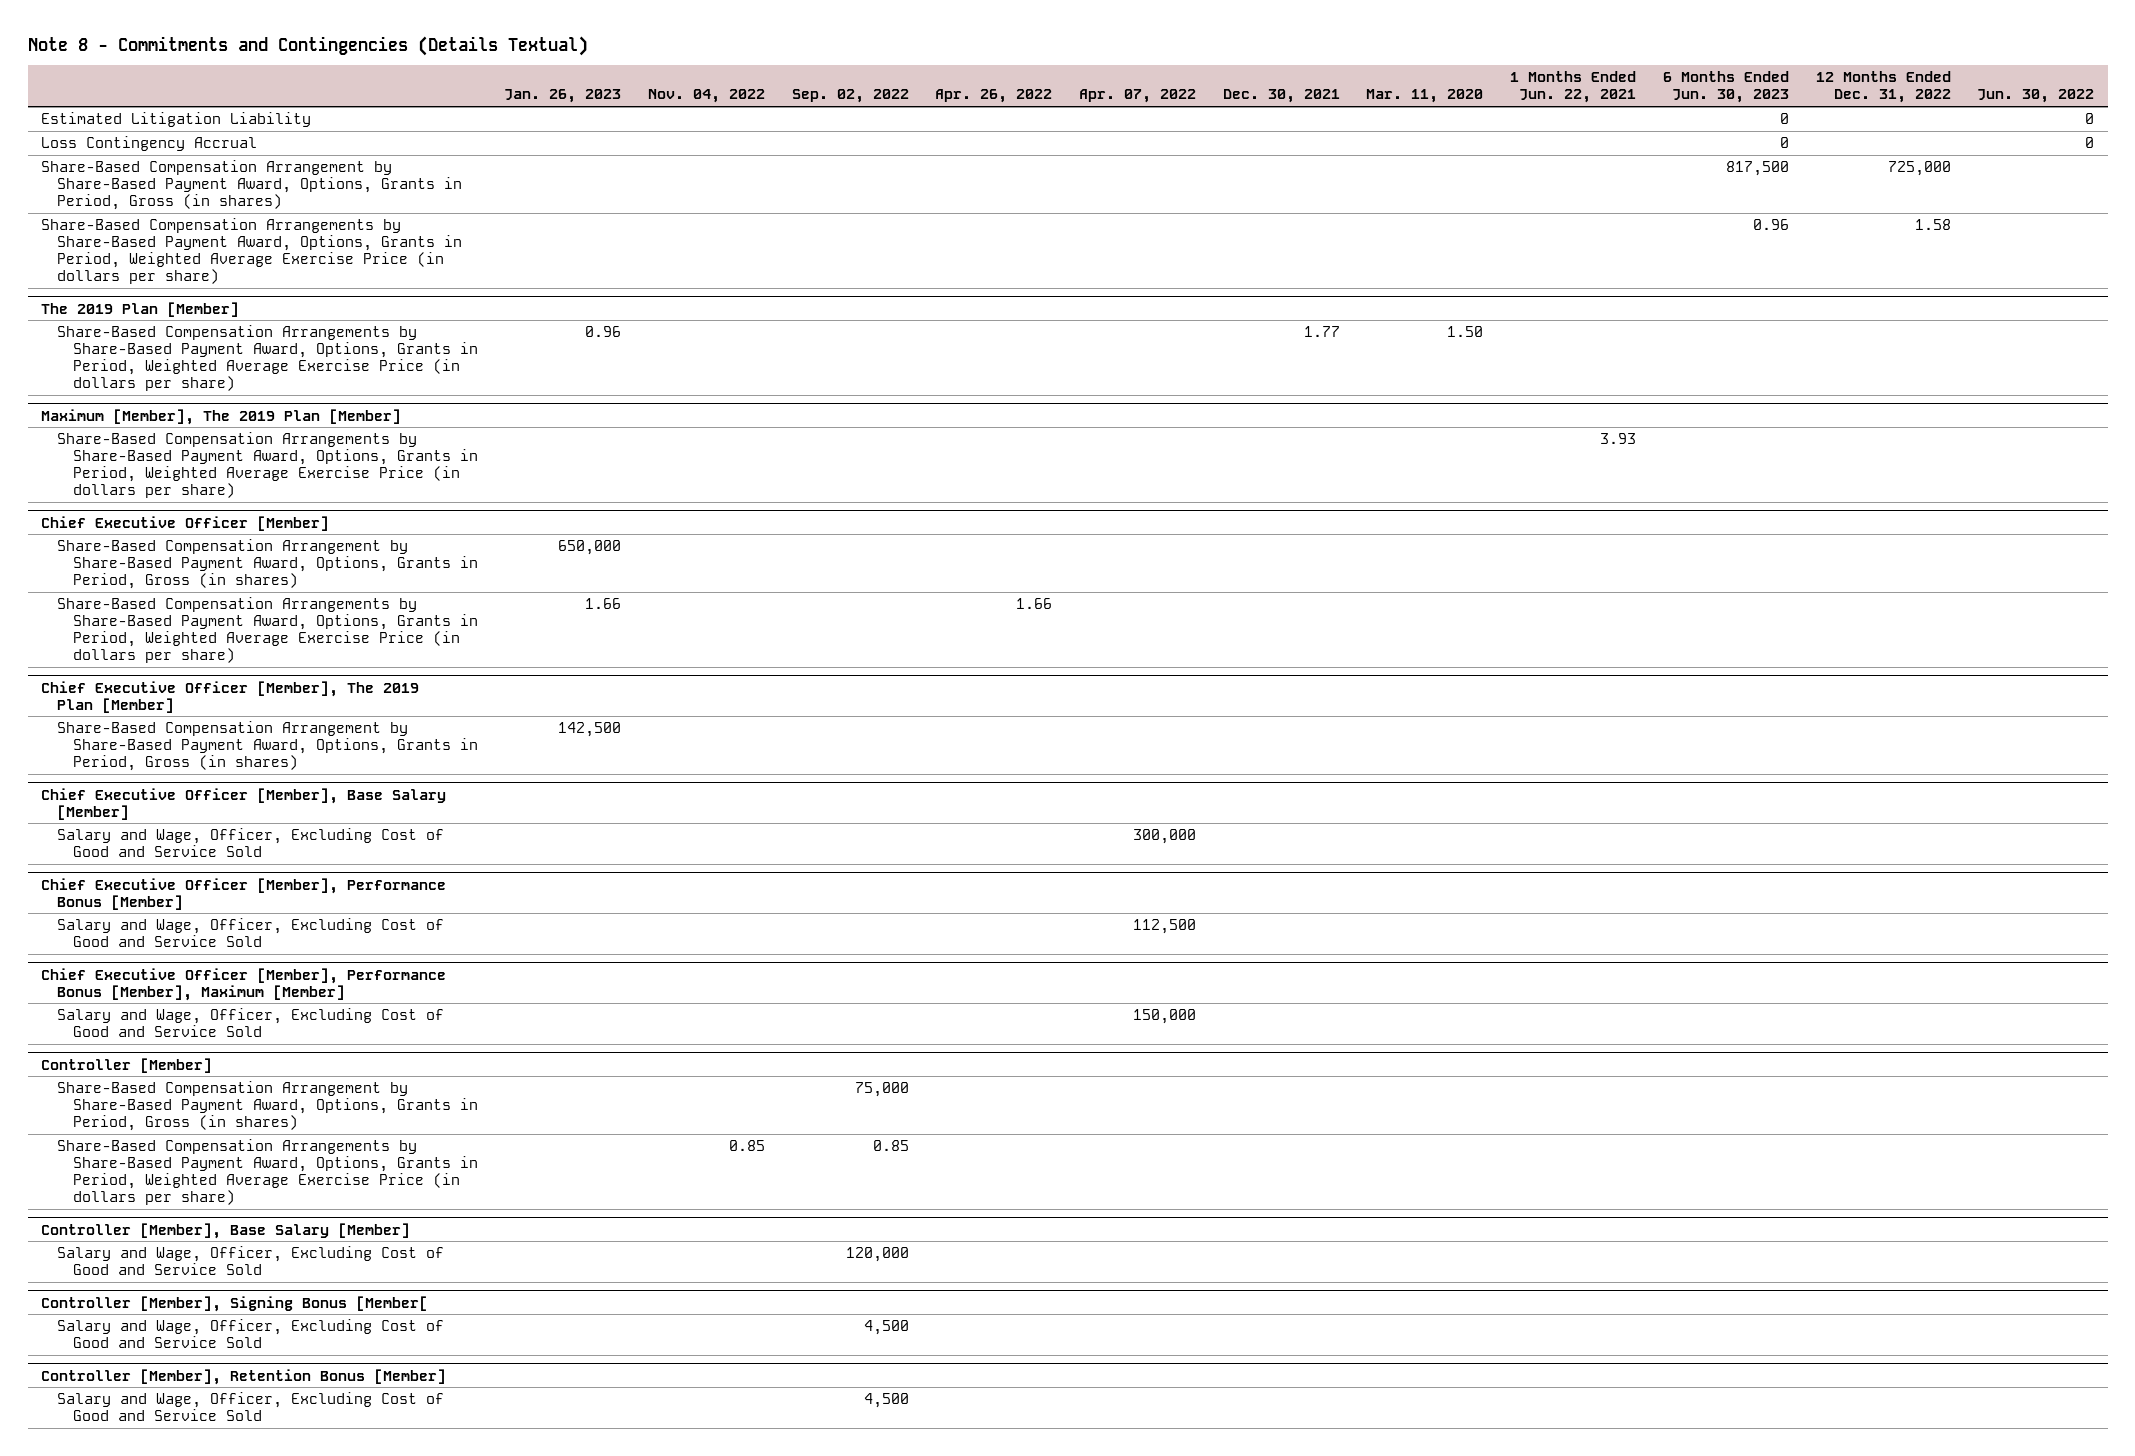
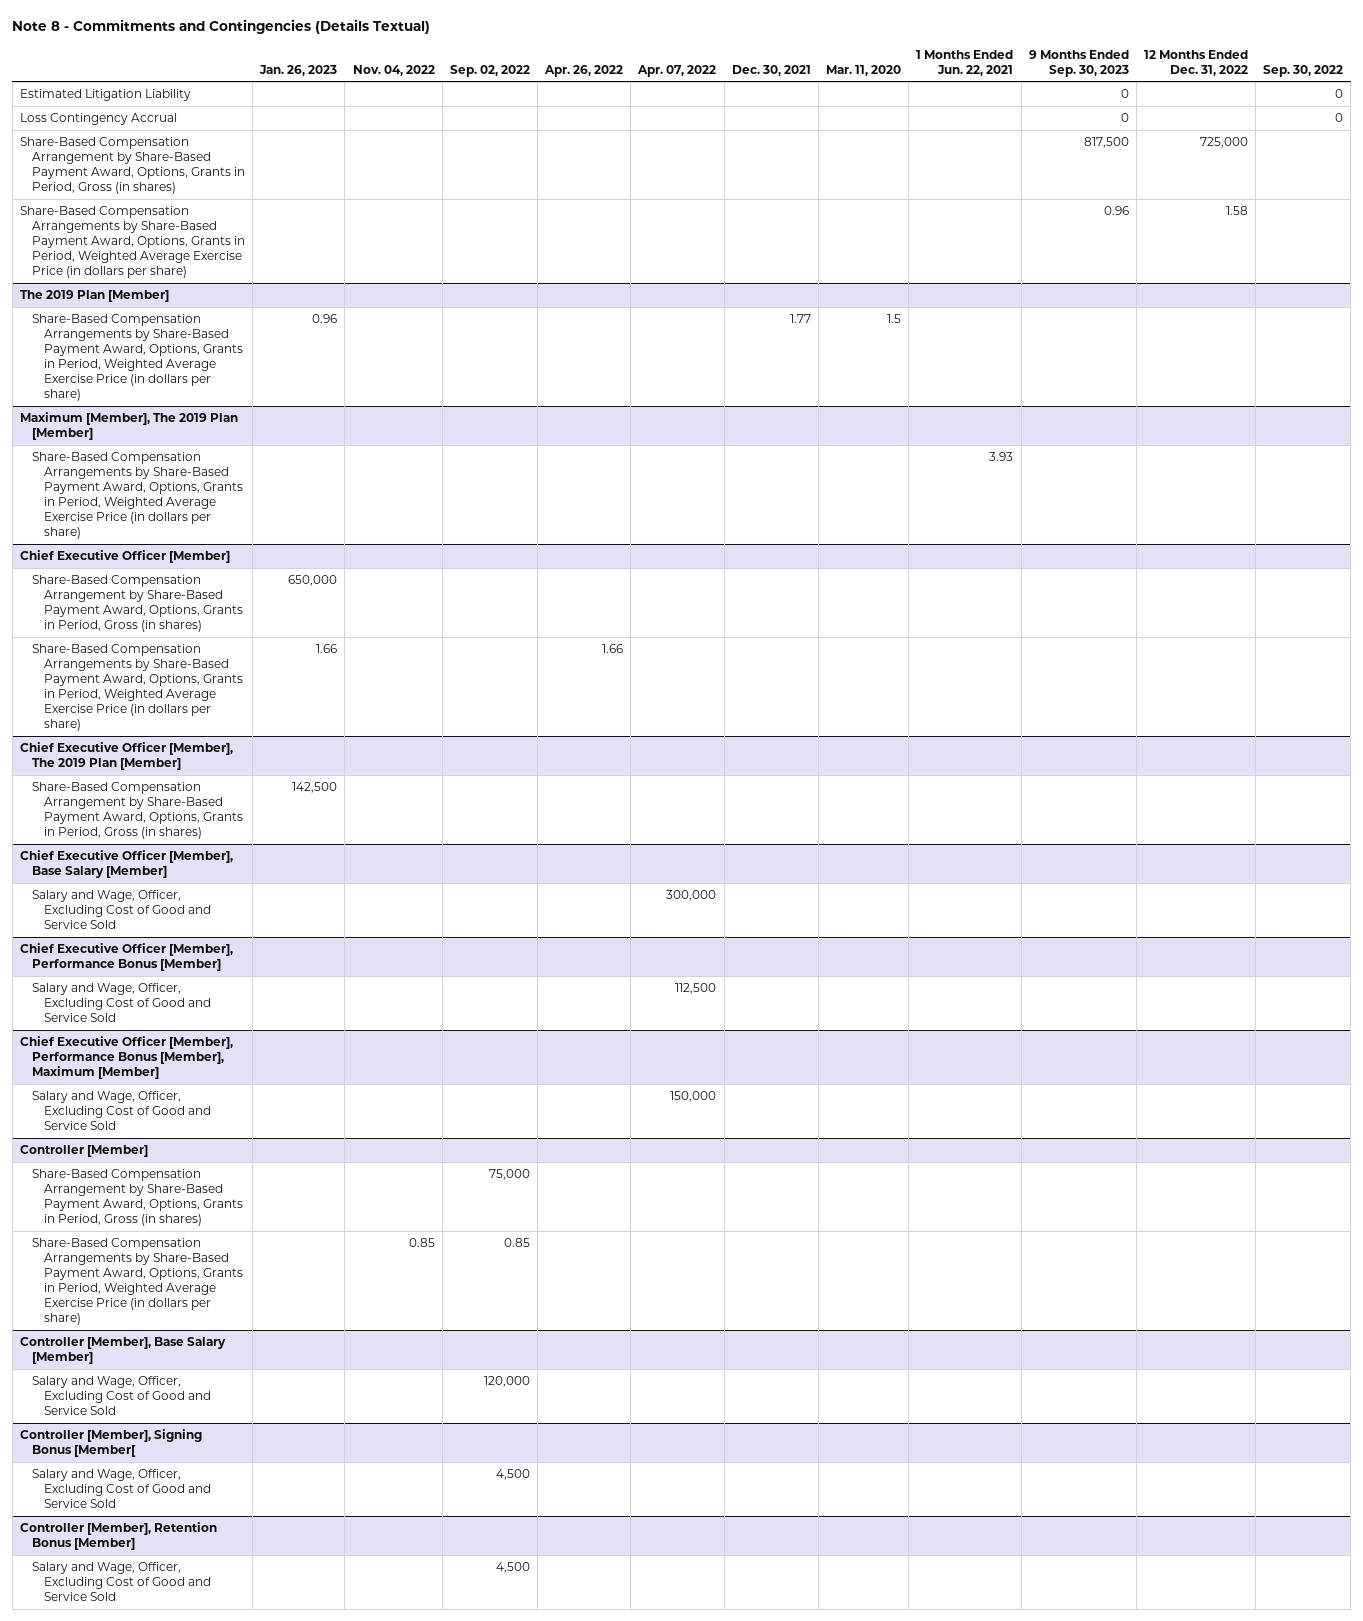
- | Jan. 26, 2023 | Nov. 04, 2022 | Sep. 02, 2022 | Apr. 26, 2022 | Apr. 07, 2022 | Dec. 30, 2021 | Mar. 11, 2020 | 1 Months Ended Jun. 22, 2021 | 6 Months Ended Jun. 30, 2023 | 12 Months Ended Dec. 31, 2022 | Jun. 30, 2022
+ | Jan. 26, 2023 | Nov. 04, 2022 | Sep. 02, 2022 | Apr. 26, 2022 | Apr. 07, 2022 | Dec. 30, 2021 | Mar. 11, 2020 | 1 Months Ended Jun. 22, 2021 | 9 Months Ended Sep. 30, 2023 | 12 Months Ended Dec. 31, 2022 | Sep. 30, 2022
@ The 2019 Plan [Member]
- Share-Based Compensation Arrangements by Share-Based Payment Award, Options, Grants in Period, Weighted Average Exercise Price (in dollars per share) | 0.96 | | | | | 1.77 | 1.50 | | | |
+ Share-Based Compensation Arrangements by Share-Based Payment Award, Options, Grants in Period, Weighted Average Exercise Price (in dollars per share) | 0.96 | | | | | 1.77 | 1.5 | | | |

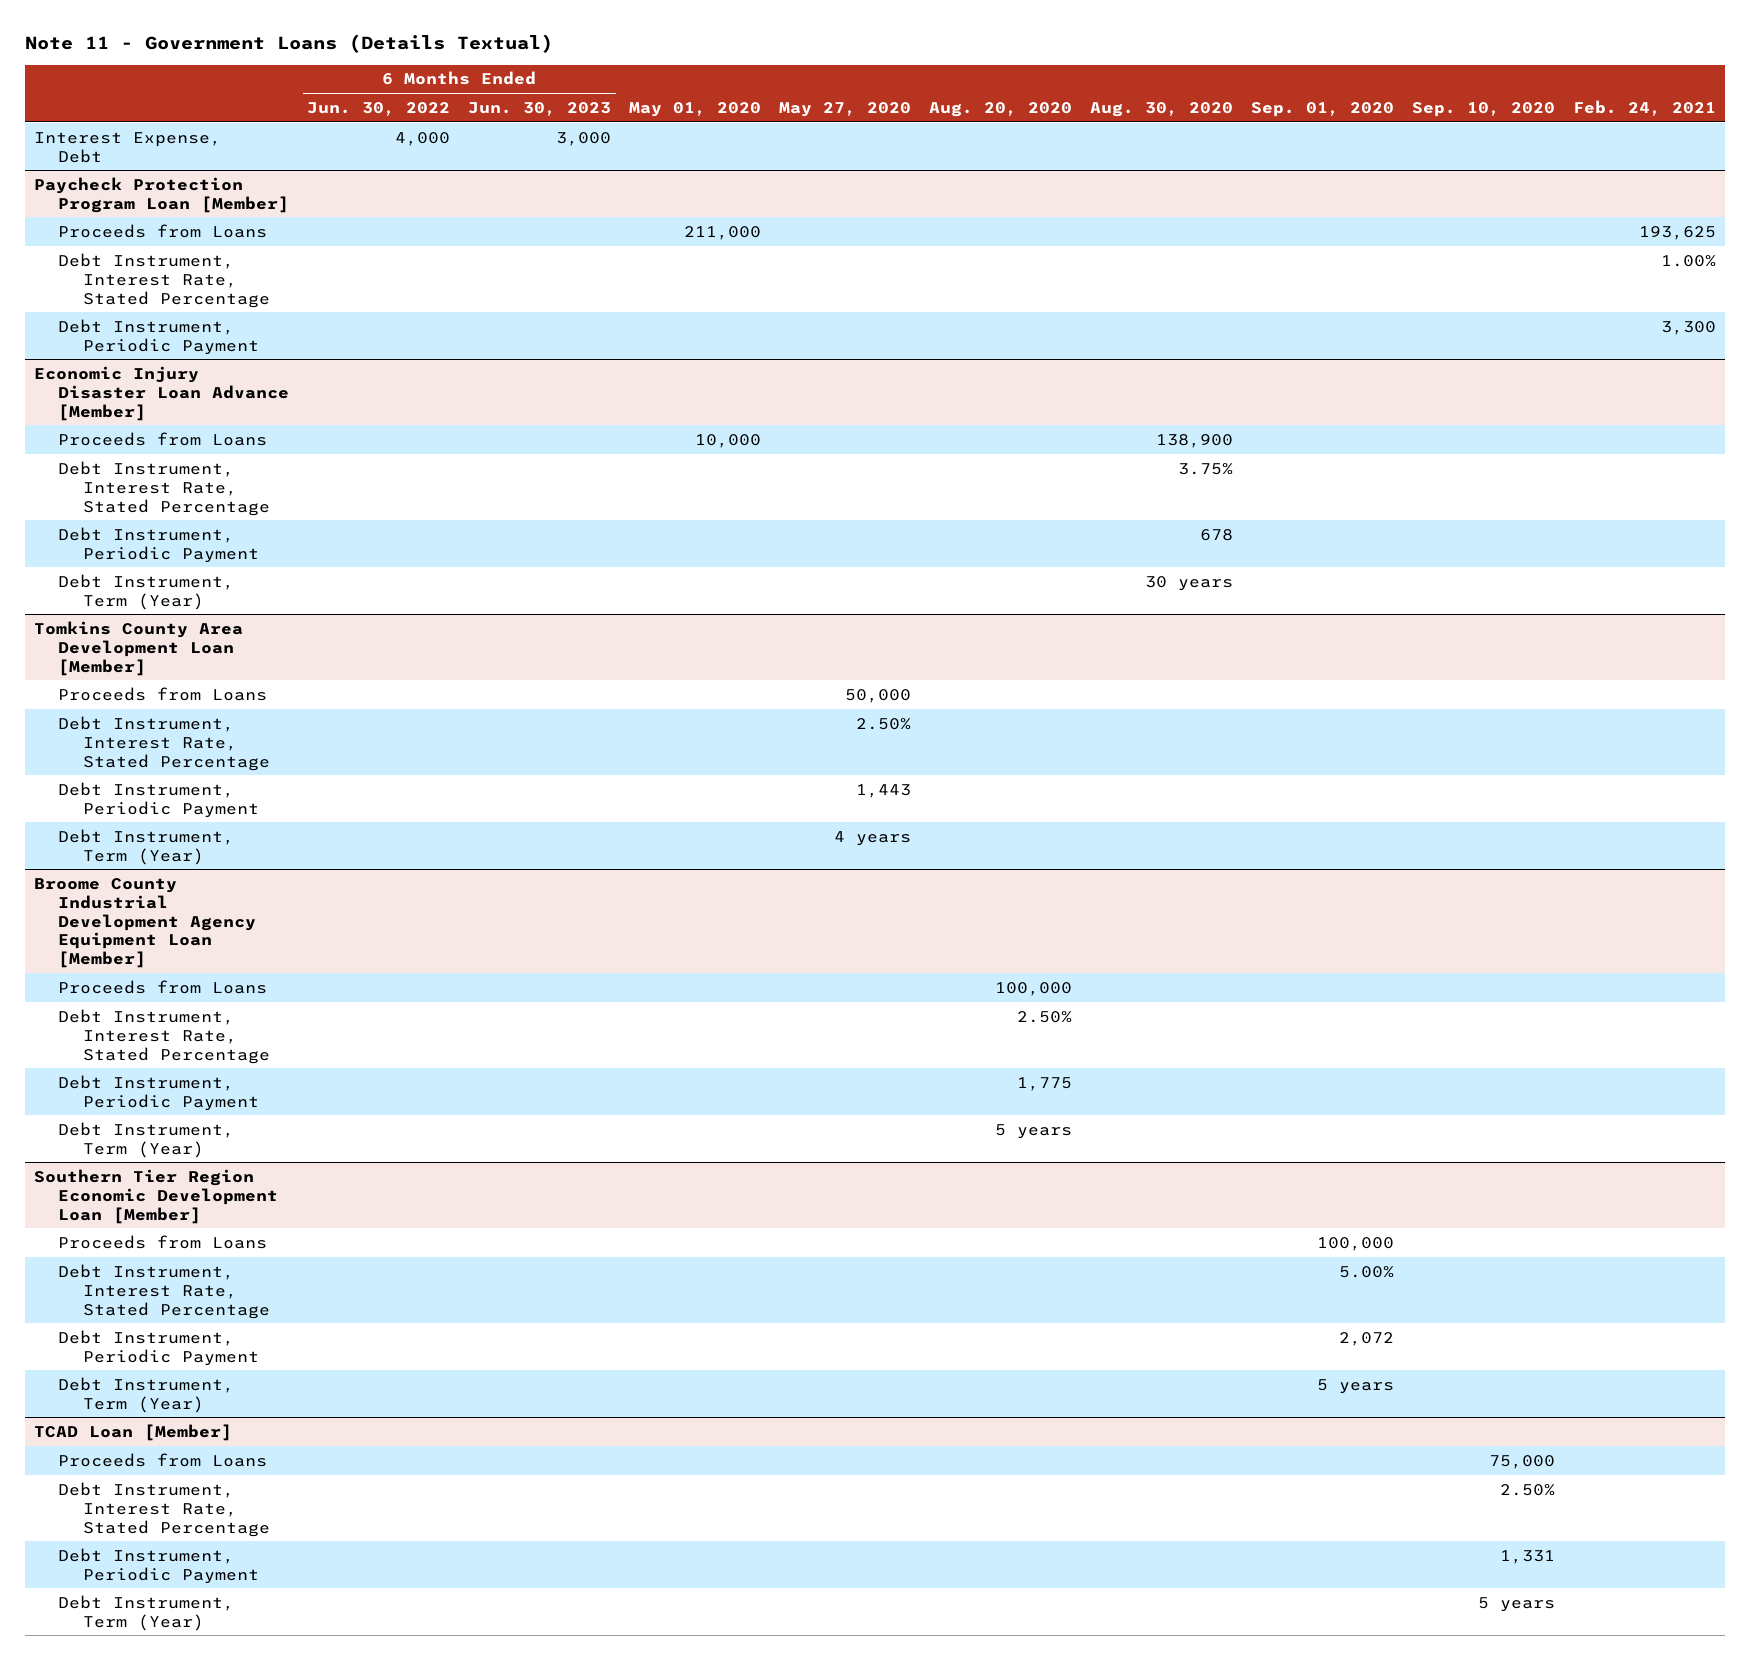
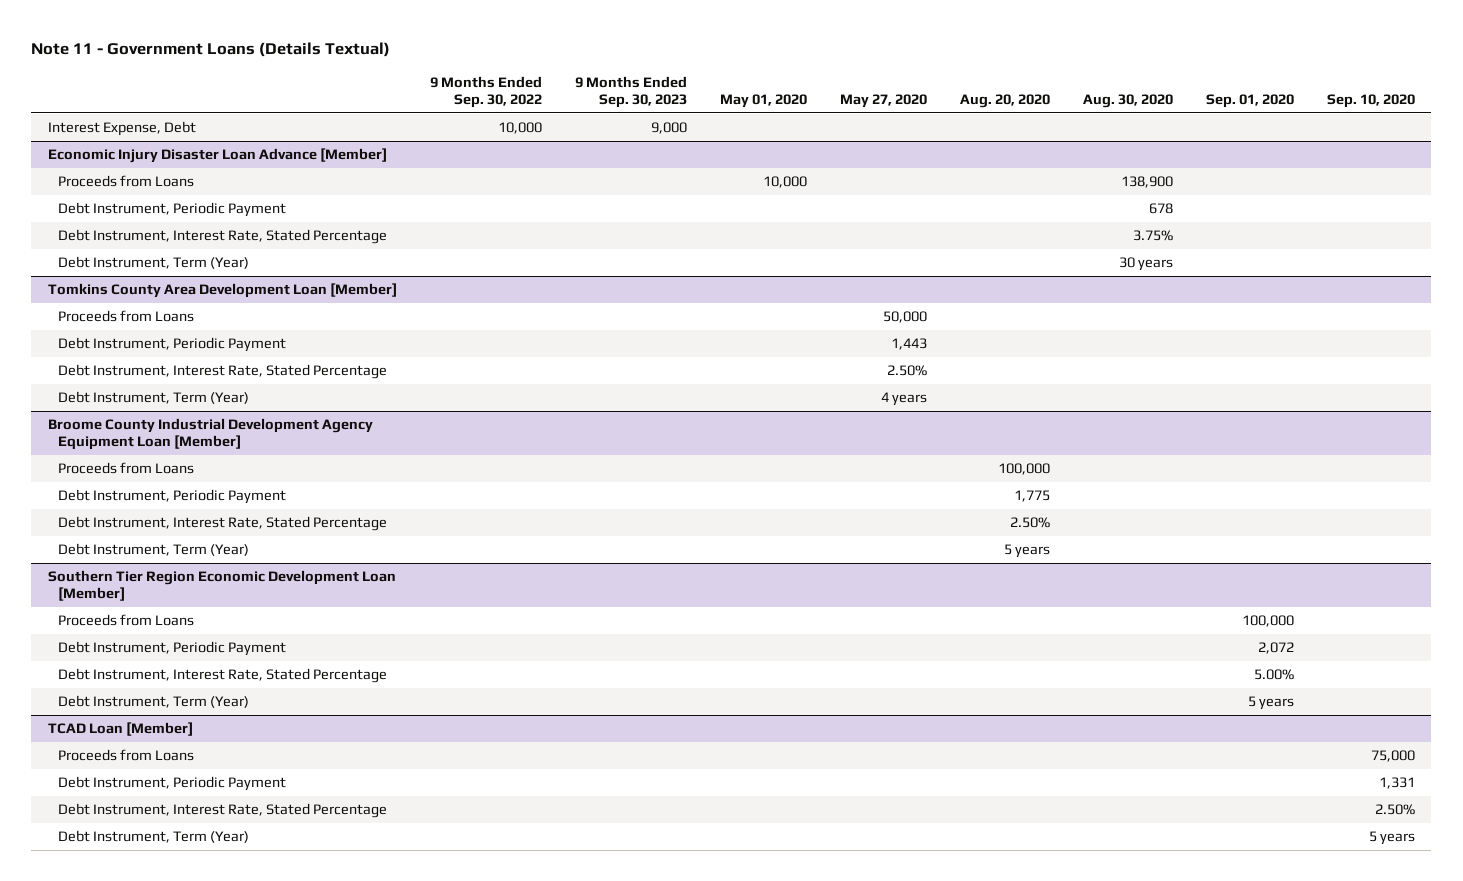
- | 6 Months Ended Jun. 30, 2022 | 6 Months Ended Jun. 30, 2023 | May 01, 2020 | May 27, 2020 | Aug. 20, 2020 | Aug. 30, 2020 | Sep. 01, 2020 | Sep. 10, 2020 | Feb. 24, 2021
+ | 9 Months Ended Sep. 30, 2022 | 9 Months Ended Sep. 30, 2023 | May 01, 2020 | May 27, 2020 | Aug. 20, 2020 | Aug. 30, 2020 | Sep. 01, 2020 | Sep. 10, 2020
- Paycheck Protection Program Loan [Member]
- Proceeds from Loans | | | 211,000 | | | | | | 193,625
- Debt Instrument, Interest Rate, Stated Percentage | | | | | | | | | 1.00%
- Debt Instrument, Periodic Payment | | | | | | | | | 3,300
@ Economic Injury Disaster Loan Advance [Member]
moved down: Debt Instrument, Interest Rate, Stated Percentage | | | | | | 3.75% | |
@ Tomkins County Area Development Loan [Member]
moved down: Debt Instrument, Interest Rate, Stated Percentage | | | | 2.50% | | | |
@ Broome County Industrial Development Agency Equipment Loan [Member]
moved down: Debt Instrument, Interest Rate, Stated Percentage | | | | | 2.50% | | |
@ Southern Tier Region Economic Development Loan [Member]
moved down: Debt Instrument, Interest Rate, Stated Percentage | | | | | | | 5.00% |
@ TCAD Loan [Member]
moved down: Debt Instrument, Interest Rate, Stated Percentage | | | | | | | | 2.50%

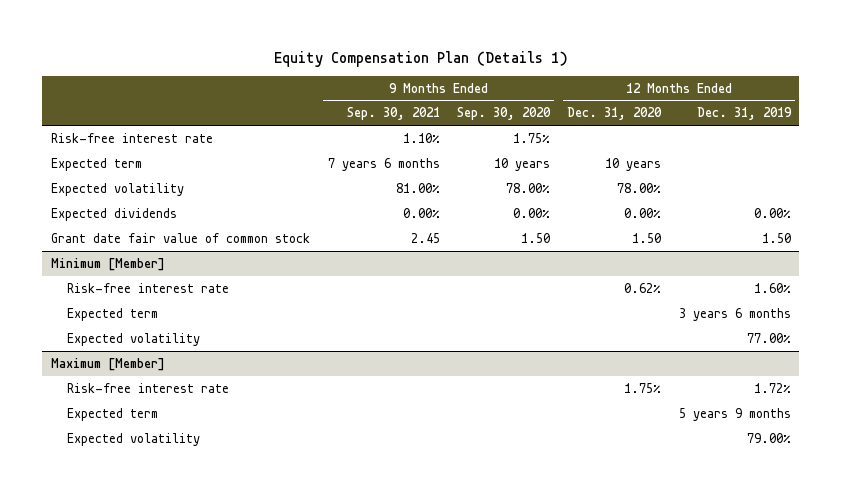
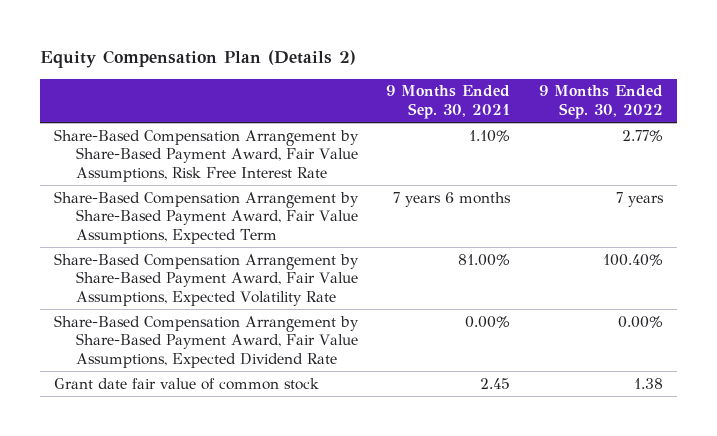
- Equity Compensation Plan (Details 1)
+ Equity Compensation Plan (Details 2)
- | 9 Months Ended Sep. 30, 2021 | 9 Months Ended Sep. 30, 2020 | 12 Months Ended Dec. 31, 2020 | 12 Months Ended Dec. 31, 2019
+ | 9 Months Ended Sep. 30, 2021 | 9 Months Ended Sep. 30, 2022
- Risk-free interest rate | 1.10% | 1.75% | |
- Expected term | 7 years 6 months | 10 years | 10 years |
- Expected volatility | 81.00% | 78.00% | 78.00% |
- Expected dividends | 0.00% | 0.00% | 0.00% | 0.00%
+ Share-Based Compensation Arrangement by Share-Based Payment Award, Fair Value Assumptions, Risk Free Interest Rate | 1.10% | 2.77%
+ Share-Based Compensation Arrangement by Share-Based Payment Award, Fair Value Assumptions, Expected Term | 7 years 6 months | 7 years
+ Share-Based Compensation Arrangement by Share-Based Payment Award, Fair Value Assumptions, Expected Volatility Rate | 81.00% | 100.40%
+ Share-Based Compensation Arrangement by Share-Based Payment Award, Fair Value Assumptions, Expected Dividend Rate | 0.00% | 0.00%
- Minimum [Member]
- Risk-free interest rate | | | 0.62% | 1.60%
- Expected term | | | | 3 years 6 months
- Expected volatility | | | | 77.00%
- Maximum [Member]
- Risk-free interest rate | | | 1.75% | 1.72%
- Expected term | | | | 5 years 9 months
- Expected volatility | | | | 79.00%

